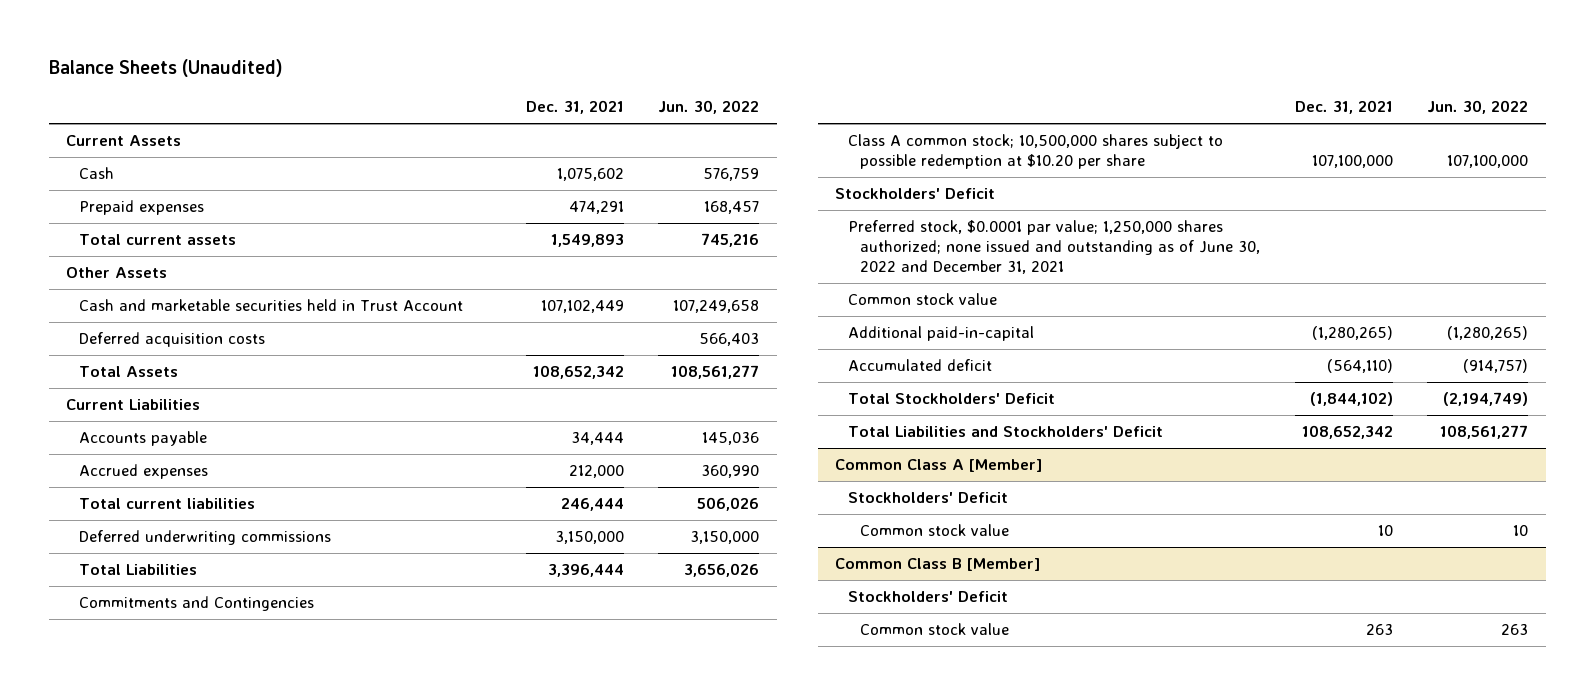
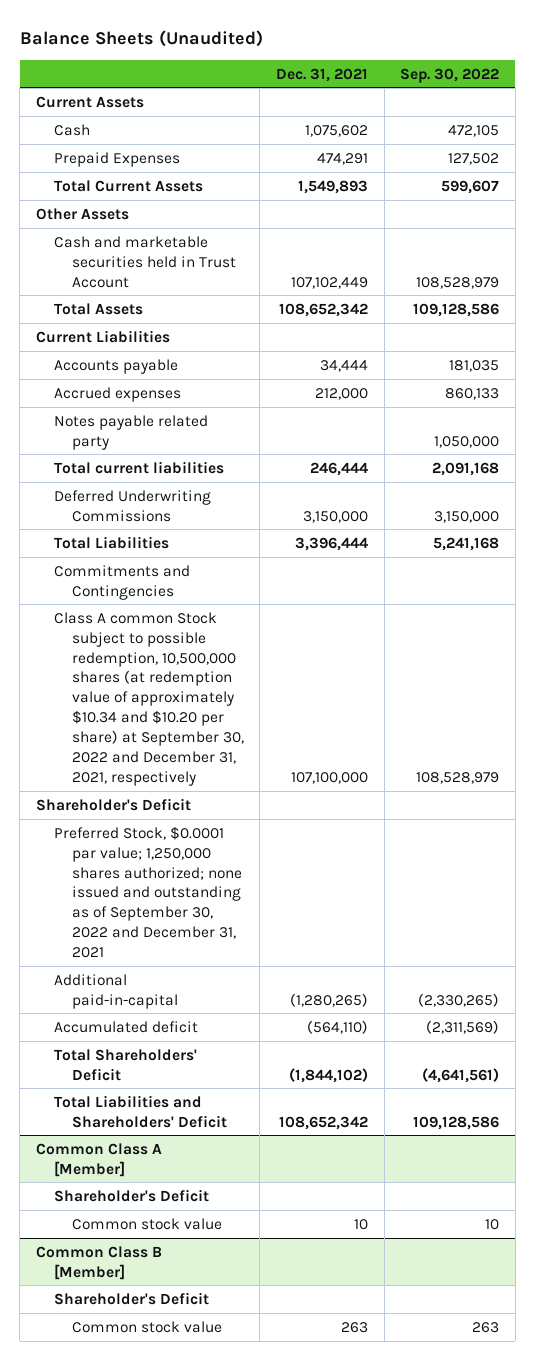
- | Dec. 31, 2021 | Jun. 30, 2022
+ | Dec. 31, 2021 | Sep. 30, 2022
- Prepaid expenses | 474,291 | 168,457
- Total current assets | 1,549,893 | 745,216
+ Prepaid Expenses | 474,291 | 127,502
+ Total Current Assets | 1,549,893 | 599,607
- Deferred acquisition costs | | 566,403
+ Notes payable related party | | 1,050,000
- Deferred underwriting commissions | 3,150,000 | 3,150,000
+ Deferred Underwriting Commissions | 3,150,000 | 3,150,000
- Class A common stock; 10,500,000 shares subject to possible redemption at $10.20 per share | 107,100,000 | 107,100,000
- Stockholders' Deficit
- Preferred stock, $0.0001 par value; 1,250,000 shares authorized; none issued and outstanding as of June 30, 2022 and December 31, 2021
- Common stock value
+ Class A common Stock subject to possible redemption, 10,500,000 shares (at redemption value of approximately $10.34 and $10.20 per share) at September 30, 2022 and December 31, 2021, respectively | 107,100,000 | 108,528,979
+ Shareholder's Deficit
+ Preferred Stock, $0.0001 par value; 1,250,000 shares authorized; none issued and outstanding as of September 30, 2022 and December 31, 2021
- Total Stockholders' Deficit | (1,844,102) | (2,194,749)
- Total Liabilities and Stockholders' Deficit | 108,652,342 | 108,561,277
+ Total Shareholders' Deficit | (1,844,102) | (4,641,561)
+ Total Liabilities and Shareholders' Deficit | 108,652,342 | 109,128,586
@ Common Class A [Member]
- Stockholders' Deficit
+ Shareholder's Deficit
@ Common Class B [Member]
- Stockholders' Deficit
+ Shareholder's Deficit

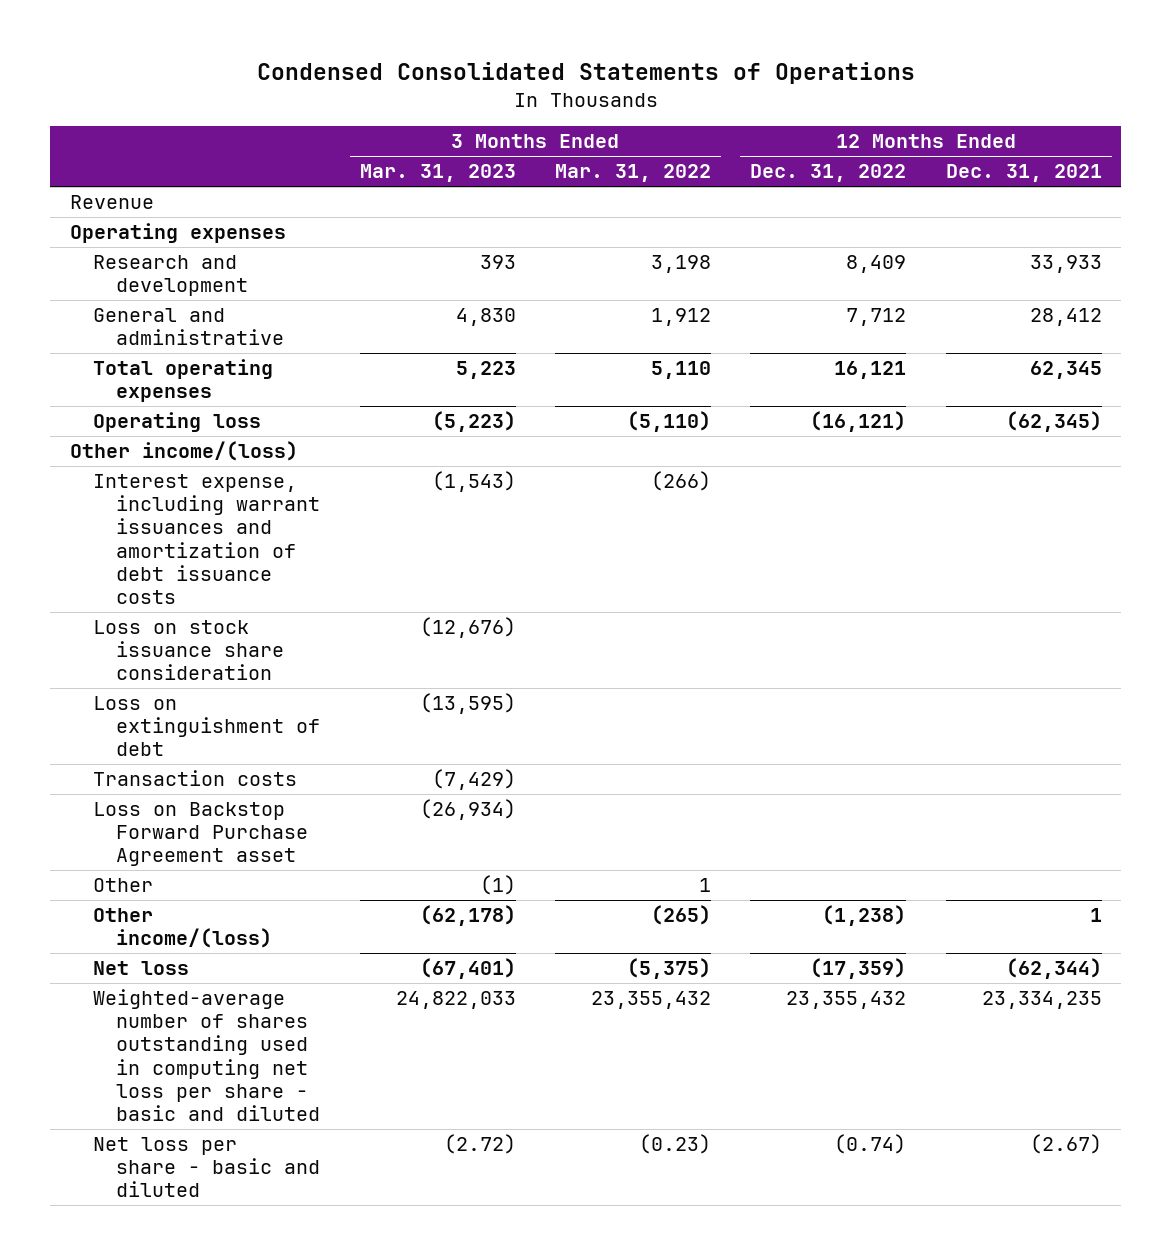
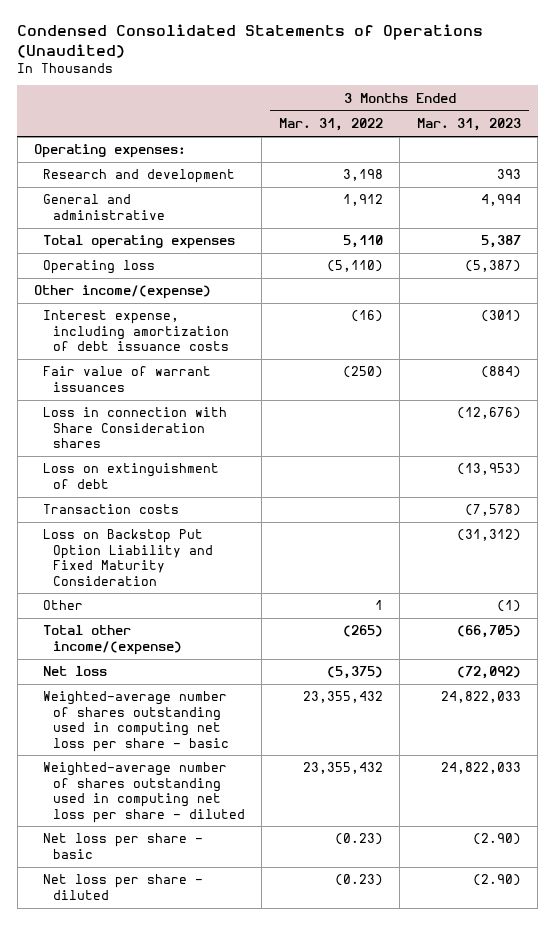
- Condensed Consolidated Statements of Operations
+ Condensed Consolidated Statements of Operations (Unaudited)
- | 3 Months Ended Mar. 31, 2023 | 3 Months Ended Mar. 31, 2022 | 12 Months Ended Dec. 31, 2022 | 12 Months Ended Dec. 31, 2021
+ | 3 Months Ended Mar. 31, 2022 | 3 Months Ended Mar. 31, 2023
- Revenue
- Operating expenses
+ Operating expenses:
- General and administrative | 4,830 | 1,912 | 7,712 | 28,412
- Total operating expenses | 5,223 | 5,110 | 16,121 | 62,345
- Operating loss | (5,223) | (5,110) | (16,121) | (62,345)
- Other income/(loss)
- Interest expense, including warrant issuances and amortization of debt issuance costs | (1,543) | (266) | |
- Loss on stock issuance share consideration | (12,676) | | |
- Loss on extinguishment of debt | (13,595) | | |
- Transaction costs | (7,429) | | |
- Loss on Backstop Forward Purchase Agreement asset | (26,934) | | |
+ General and administrative | 1,912 | 4,994
+ Total operating expenses | 5,110 | 5,387
+ Operating loss | (5,110) | (5,387)
+ Other income/(expense)
+ Interest expense, including amortization of debt issuance costs | (16) | (301)
+ Fair value of warrant issuances | (250) | (884)
+ Loss in connection with Share Consideration shares | | (12,676)
+ Loss on extinguishment of debt | | (13,953)
+ Transaction costs | | (7,578)
+ Loss on Backstop Put Option Liability and Fixed Maturity Consideration | | (31,312)
- Other income/(loss) | (62,178) | (265) | (1,238) | 1
- Net loss | (67,401) | (5,375) | (17,359) | (62,344)
- Weighted-average number of shares outstanding used in computing net loss per share - basic and diluted | 24,822,033 | 23,355,432 | 23,355,432 | 23,334,235
- Net loss per share - basic and diluted | (2.72) | (0.23) | (0.74) | (2.67)
+ Total other income/(expense) | (265) | (66,705)
+ Net loss | (5,375) | (72,092)
+ Weighted-average number of shares outstanding used in computing net loss per share - basic | 23,355,432 | 24,822,033
+ Weighted-average number of shares outstanding used in computing net loss per share - diluted | 23,355,432 | 24,822,033
+ Net loss per share - basic | (0.23) | (2.90)
+ Net loss per share - diluted | (0.23) | (2.90)

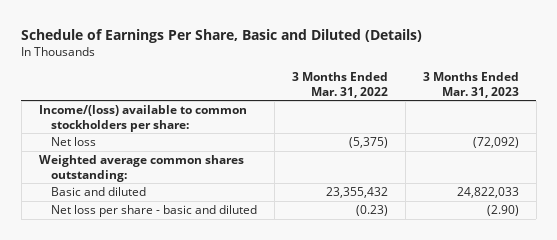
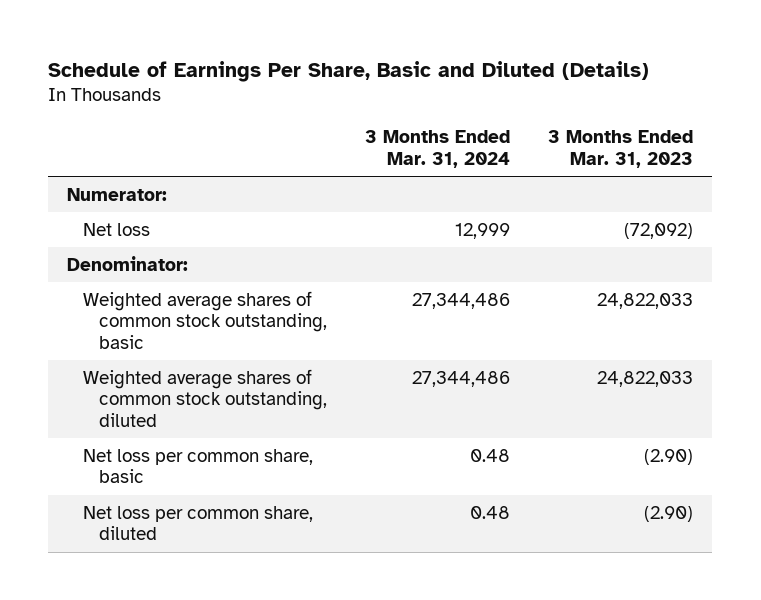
- | 3 Months Ended Mar. 31, 2022 | 3 Months Ended Mar. 31, 2023
+ | 3 Months Ended Mar. 31, 2024 | 3 Months Ended Mar. 31, 2023
- Income/(loss) available to common stockholders per share:
+ Numerator:
- Weighted average common shares outstanding:
- Basic and diluted | 23,355,432 | 24,822,033
- Net loss per share - basic and diluted | (0.23) | (2.90)
+ Denominator:
+ Weighted average shares of common stock outstanding, basic | 27,344,486 | 24,822,033
+ Weighted average shares of common stock outstanding, diluted | 27,344,486 | 24,822,033
+ Net loss per common share, basic | 0.48 | (2.90)
+ Net loss per common share, diluted | 0.48 | (2.90)

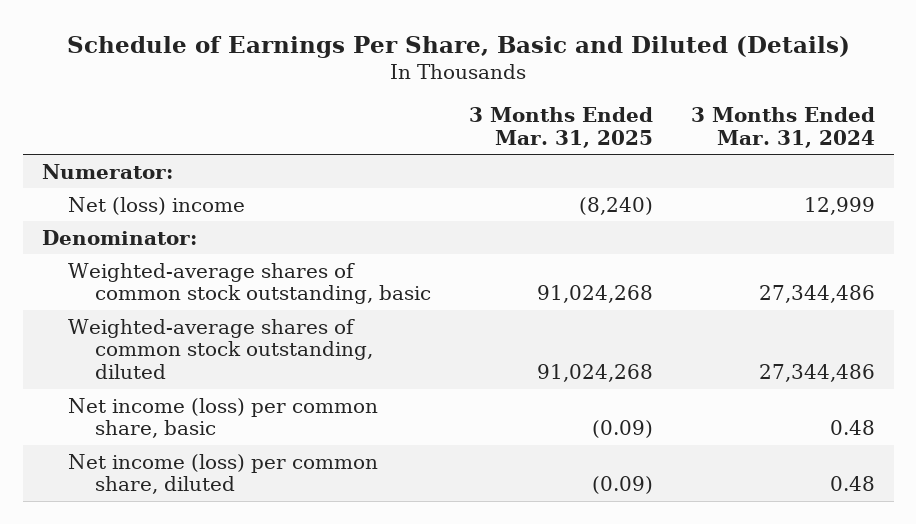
- | 3 Months Ended Mar. 31, 2024 | 3 Months Ended Mar. 31, 2023
+ | 3 Months Ended Mar. 31, 2025 | 3 Months Ended Mar. 31, 2024
- Net loss | 12,999 | (72,092)
+ Net (loss) income | (8,240) | 12,999
- Weighted average shares of common stock outstanding, basic | 27,344,486 | 24,822,033
- Weighted average shares of common stock outstanding, diluted | 27,344,486 | 24,822,033
- Net loss per common share, basic | 0.48 | (2.90)
- Net loss per common share, diluted | 0.48 | (2.90)
+ Weighted-average shares of common stock outstanding, basic | 91,024,268 | 27,344,486
+ Weighted-average shares of common stock outstanding, diluted | 91,024,268 | 27,344,486
+ Net income (loss) per common share, basic | (0.09) | 0.48
+ Net income (loss) per common share, diluted | (0.09) | 0.48

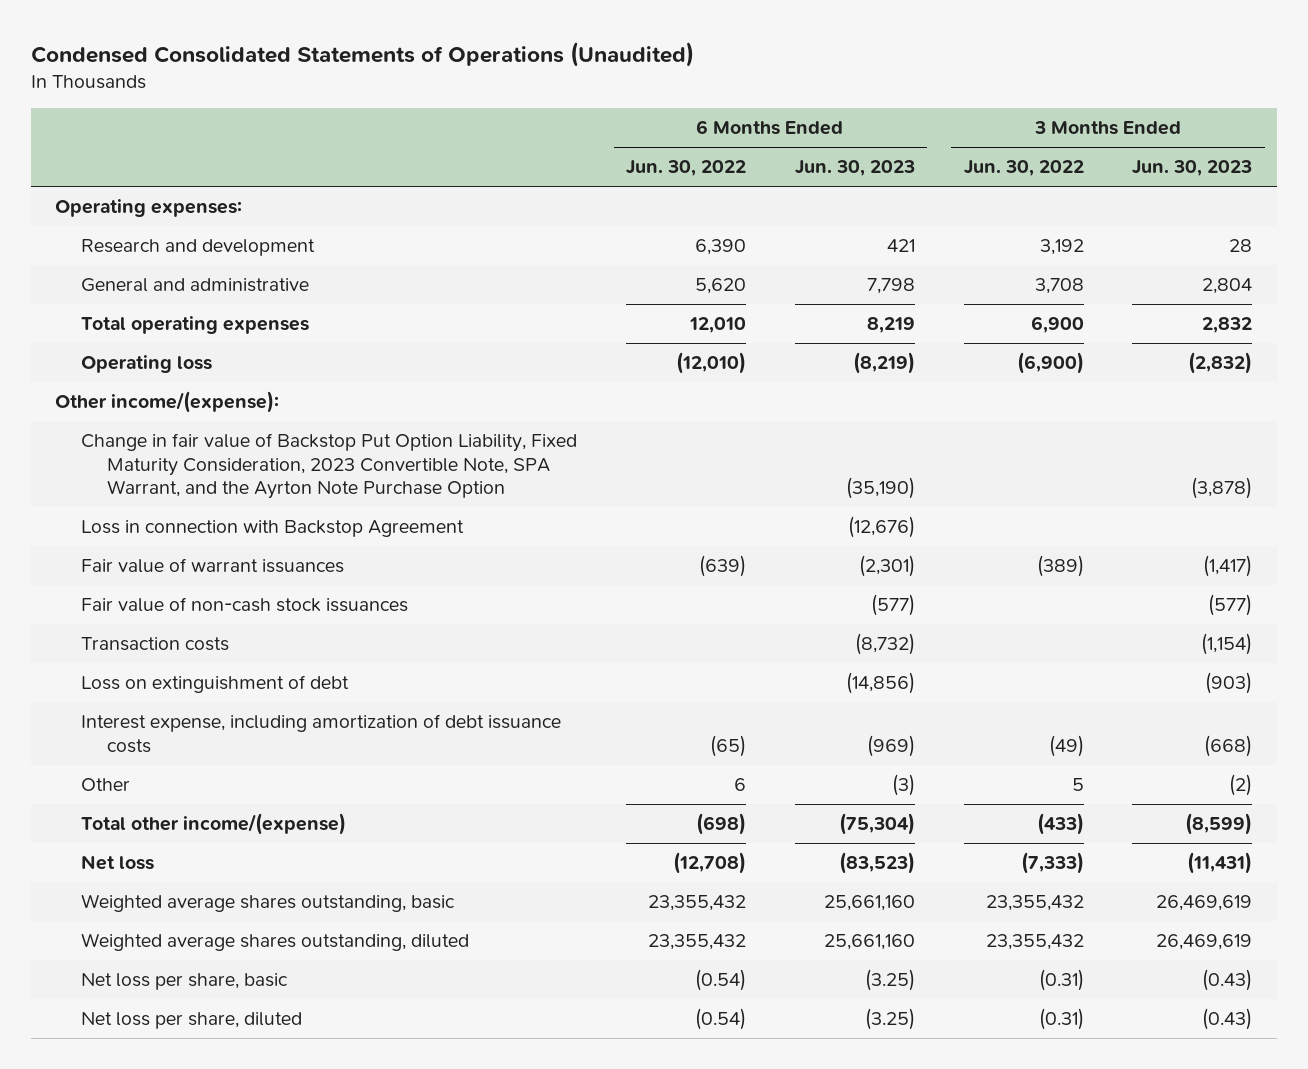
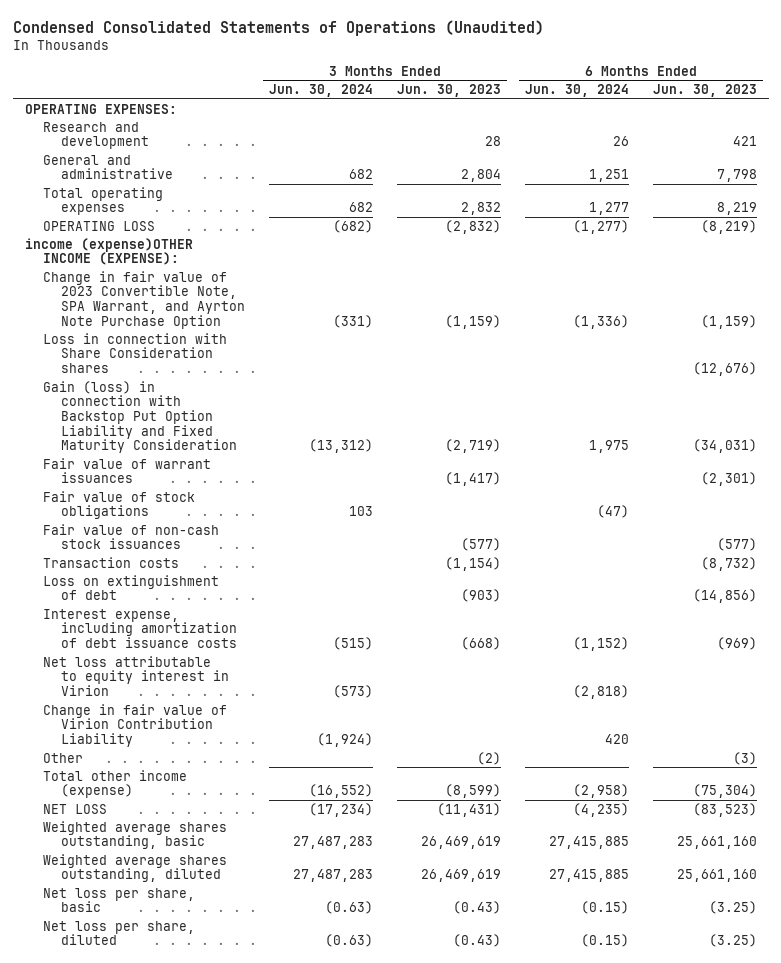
- | 6 Months Ended Jun. 30, 2022 | 6 Months Ended Jun. 30, 2023 | 3 Months Ended Jun. 30, 2022 | 3 Months Ended Jun. 30, 2023
+ | 3 Months Ended Jun. 30, 2024 | 3 Months Ended Jun. 30, 2023 | 6 Months Ended Jun. 30, 2024 | 6 Months Ended Jun. 30, 2023
- Operating expenses:
+ OPERATING EXPENSES:
- Operating loss | (12,010) | (8,219) | (6,900) | (2,832)
- Other income/(expense):
- Change in fair value of Backstop Put Option Liability, Fixed Maturity Consideration, 2023 Convertible Note, SPA Warrant, and the Ayrton Note Purchase Option | | (35,190) | | (3,878)
- Loss in connection with Backstop Agreement | | (12,676) | |
+ OPERATING LOSS | (682) | (2,832) | (1,277) | (8,219)
+ income (expense)OTHER INCOME (EXPENSE):
+ Change in fair value of 2023 Convertible Note, SPA Warrant, and Ayrton Note Purchase Option | (331) | (1,159) | (1,336) | (1,159)
+ Loss in connection with Share Consideration shares | | | | (12,676)
+ Gain (loss) in connection with Backstop Put Option Liability and Fixed Maturity Consideration | (13,312) | (2,719) | 1,975 | (34,031)
+ Fair value of stock obligations | 103 | | (47) |
+ Net loss attributable to equity interest in Virion | (573) | | (2,818) |
+ Change in fair value of Virion Contribution Liability | (1,924) | | 420 |
- Total other income/(expense) | (698) | (75,304) | (433) | (8,599)
- Net loss | (12,708) | (83,523) | (7,333) | (11,431)
+ Total other income (expense) | (16,552) | (8,599) | (2,958) | (75,304)
+ NET LOSS | (17,234) | (11,431) | (4,235) | (83,523)

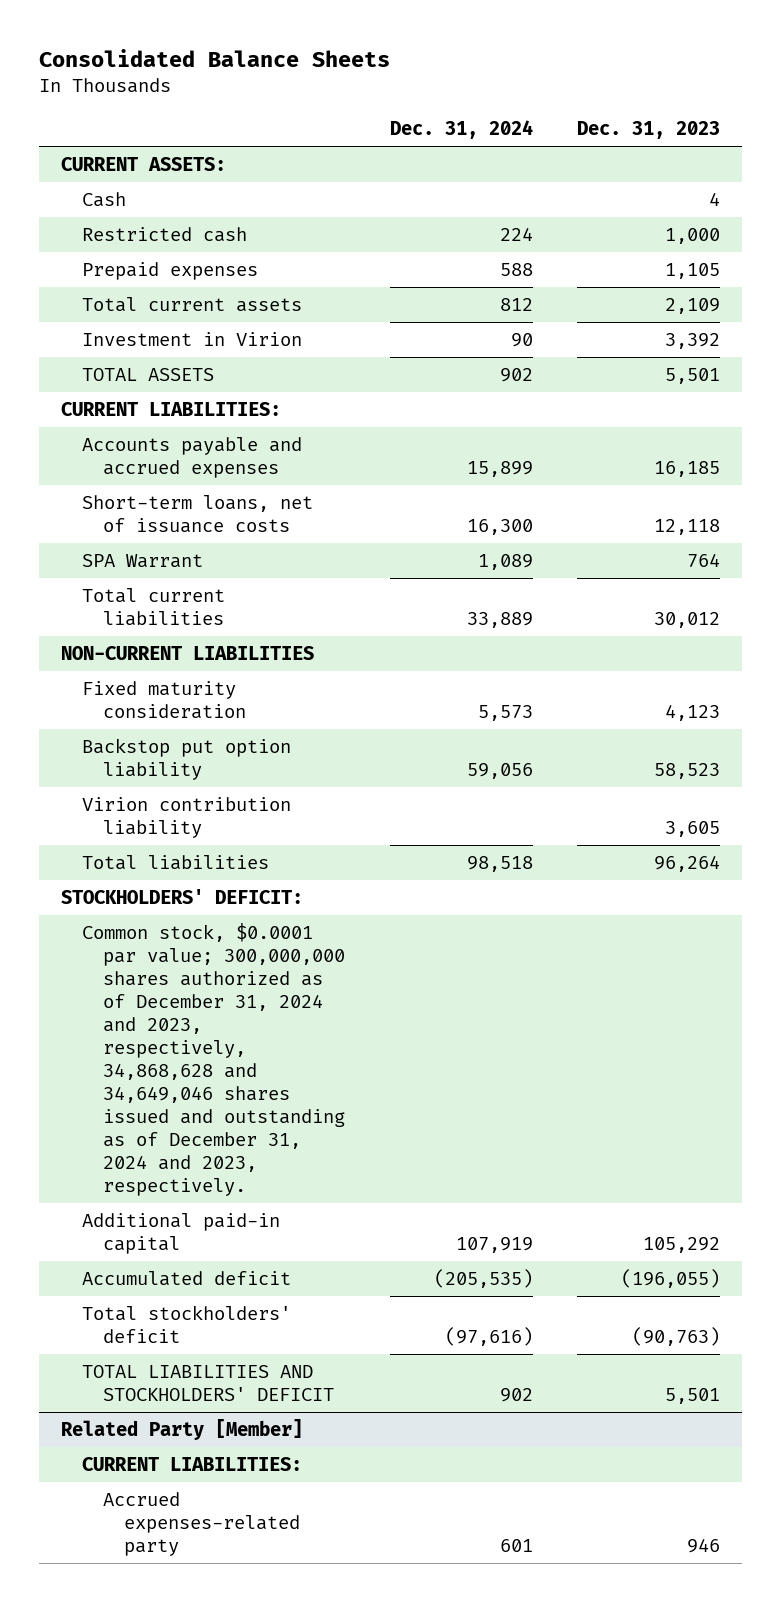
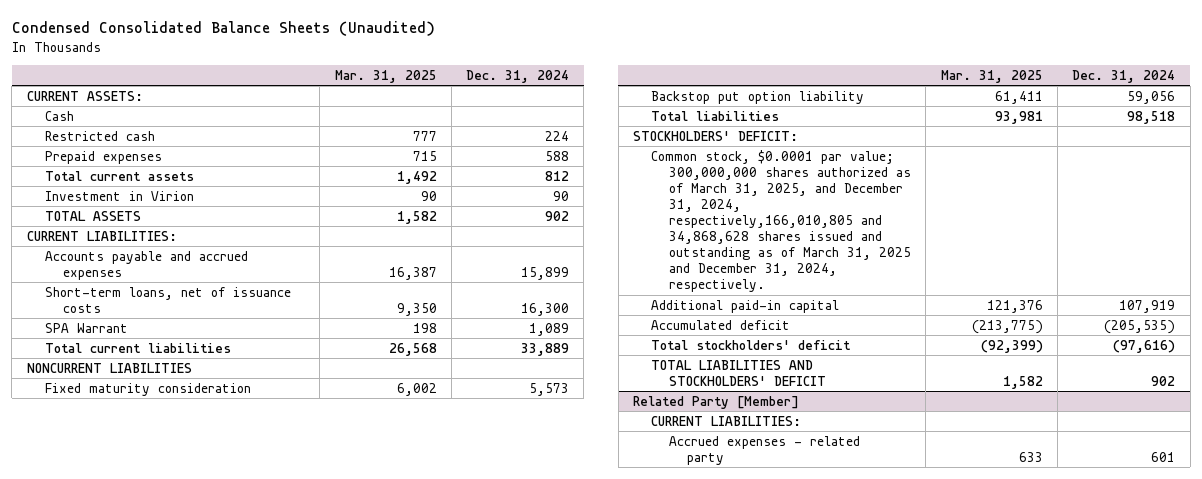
- Consolidated Balance Sheets
+ Condensed Consolidated Balance Sheets (Unaudited)
- | Dec. 31, 2024 | Dec. 31, 2023
+ | Mar. 31, 2025 | Dec. 31, 2024
- NON-CURRENT LIABILITIES
+ NONCURRENT LIABILITIES
- Virion contribution liability | | 3,605
- Common stock, $0.0001 par value; 300,000,000 shares authorized as of December 31, 2024 and 2023, respectively, 34,868,628 and 34,649,046 shares issued and outstanding as of December 31, 2024 and 2023, respectively.
+ Common stock, $0.0001 par value; 300,000,000 shares authorized as of March 31, 2025, and December 31, 2024, respectively,166,010,805 and 34,868,628 shares issued and outstanding as of March 31, 2025 and December 31, 2024, respectively.
@ Related Party [Member]
- Accrued expenses-related party | 601 | 946
+ Accrued expenses - related party | 633 | 601

